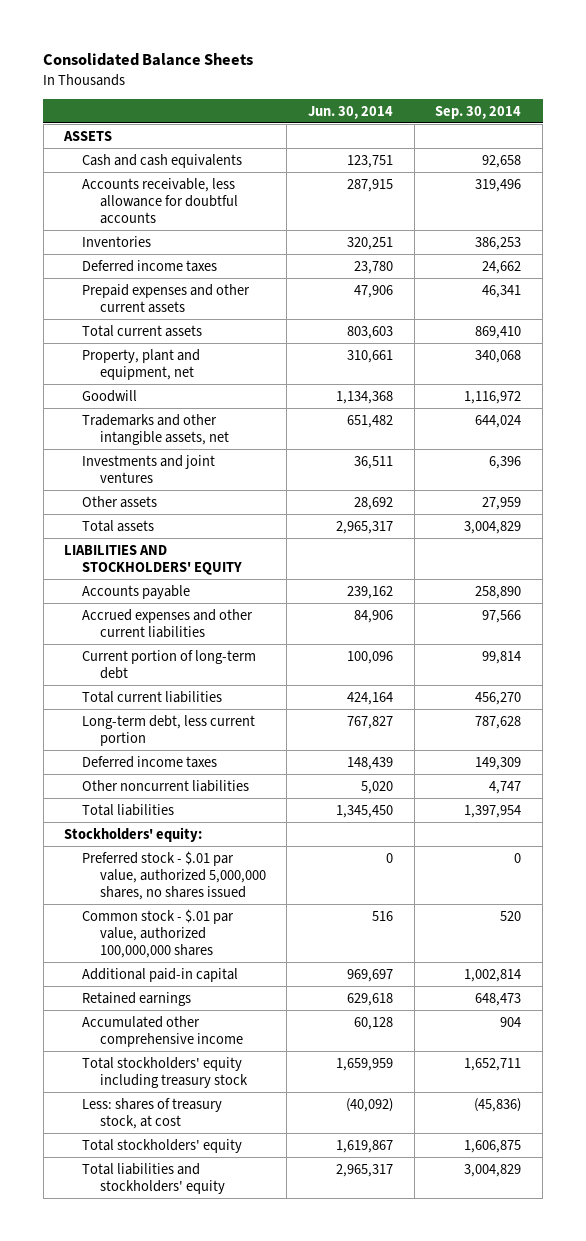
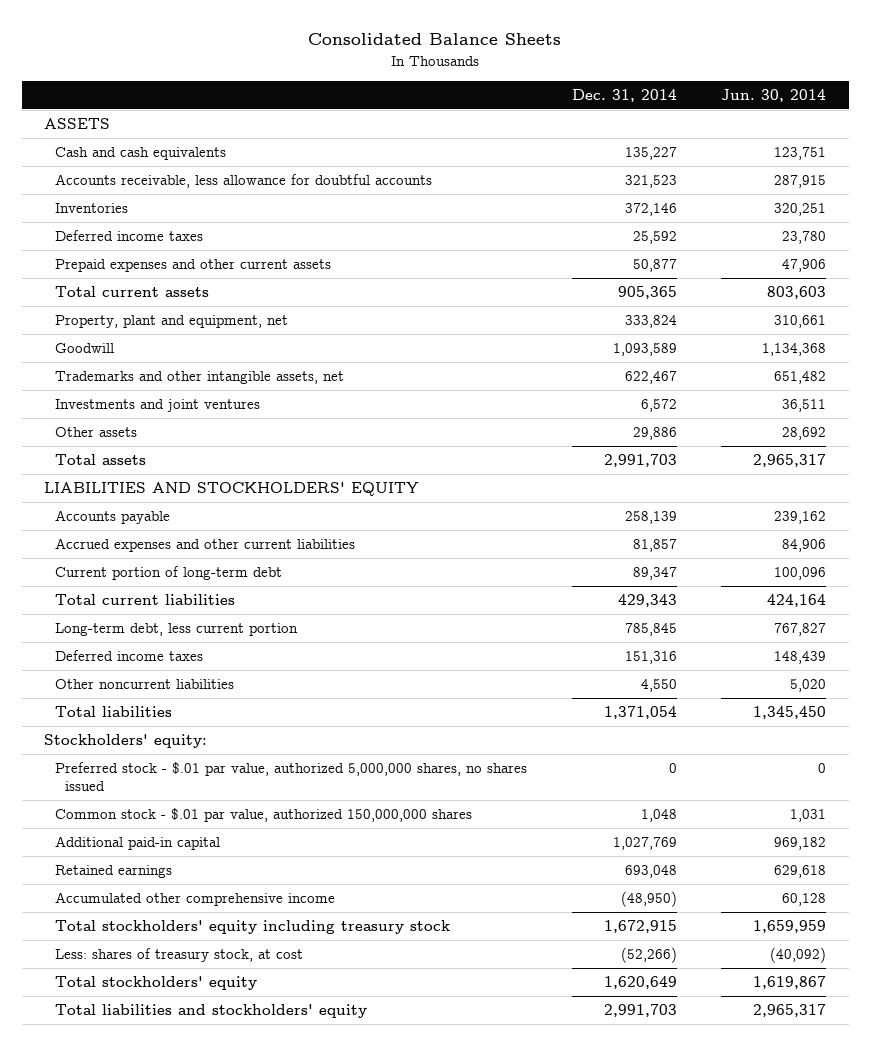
- | Jun. 30, 2014 | Sep. 30, 2014
+ | Dec. 31, 2014 | Jun. 30, 2014
- Common stock - $.01 par value, authorized 100,000,000 shares | 516 | 520
- Additional paid-in capital | 969,697 | 1,002,814
+ Common stock - $.01 par value, authorized 150,000,000 shares | 1,048 | 1,031
+ Additional paid-in capital | 1,027,769 | 969,182

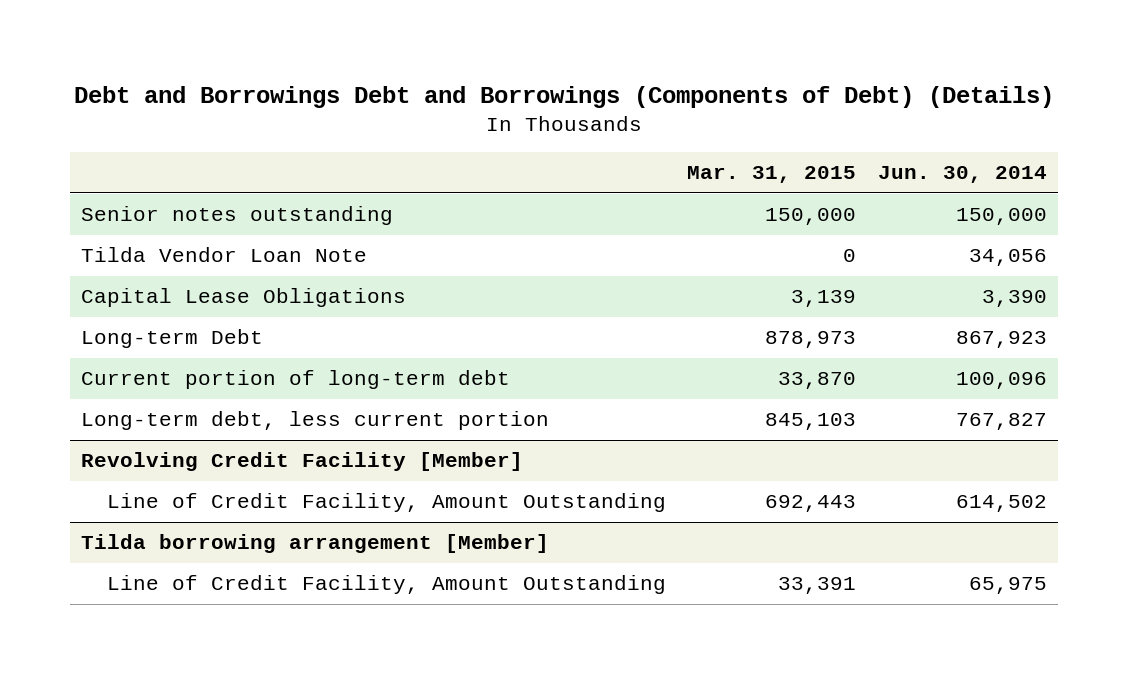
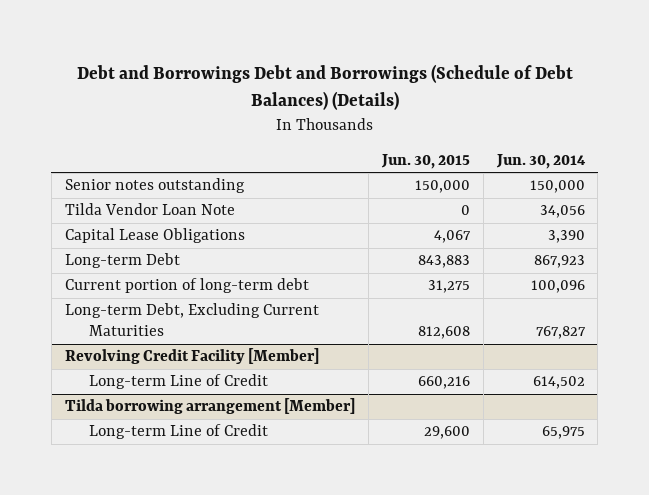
- Debt and Borrowings Debt and Borrowings (Components of Debt) (Details)
+ Debt and Borrowings Debt and Borrowings (Schedule of Debt Balances) (Details)
- | Mar. 31, 2015 | Jun. 30, 2014
+ | Jun. 30, 2015 | Jun. 30, 2014
- Long-term debt, less current portion | 845,103 | 767,827
+ Long-term Debt, Excluding Current Maturities | 812,608 | 767,827
@ Revolving Credit Facility [Member]
- Line of Credit Facility, Amount Outstanding | 692,443 | 614,502
+ Long-term Line of Credit | 660,216 | 614,502
@ Tilda borrowing arrangement [Member]
- Line of Credit Facility, Amount Outstanding | 33,391 | 65,975
+ Long-term Line of Credit | 29,600 | 65,975

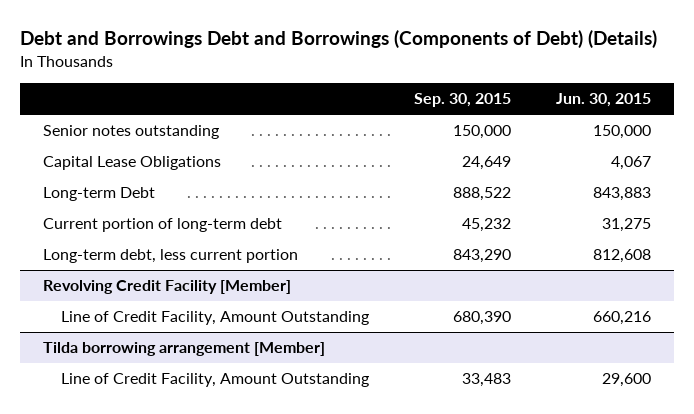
- Debt and Borrowings Debt and Borrowings (Schedule of Debt Balances) (Details)
+ Debt and Borrowings Debt and Borrowings (Components of Debt) (Details)
- | Jun. 30, 2015 | Jun. 30, 2014
+ | Sep. 30, 2015 | Jun. 30, 2015
- Tilda Vendor Loan Note | 0 | 34,056
- Long-term Debt, Excluding Current Maturities | 812,608 | 767,827
+ Long-term debt, less current portion | 843,290 | 812,608
@ Revolving Credit Facility [Member]
- Long-term Line of Credit | 660,216 | 614,502
+ Line of Credit Facility, Amount Outstanding | 680,390 | 660,216
@ Tilda borrowing arrangement [Member]
- Long-term Line of Credit | 29,600 | 65,975
+ Line of Credit Facility, Amount Outstanding | 33,483 | 29,600

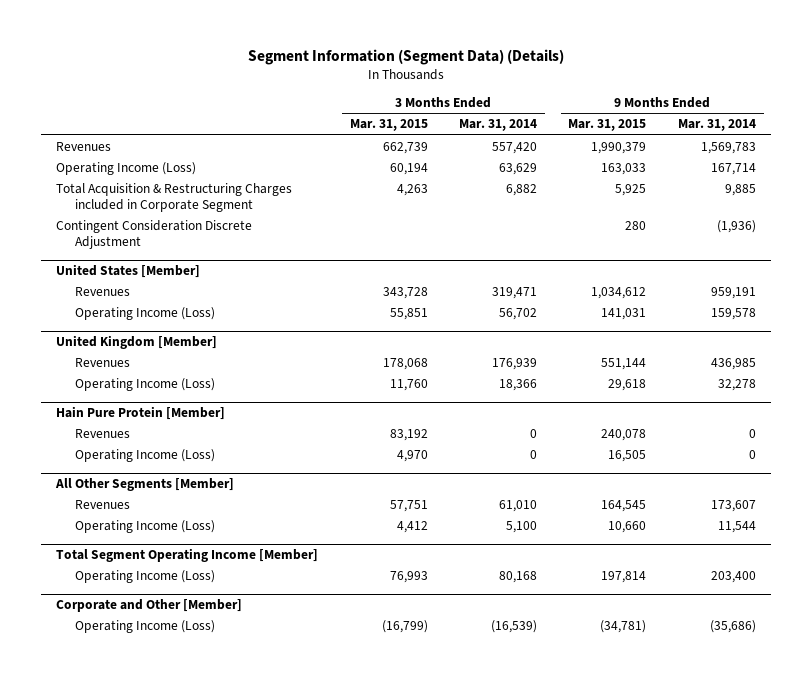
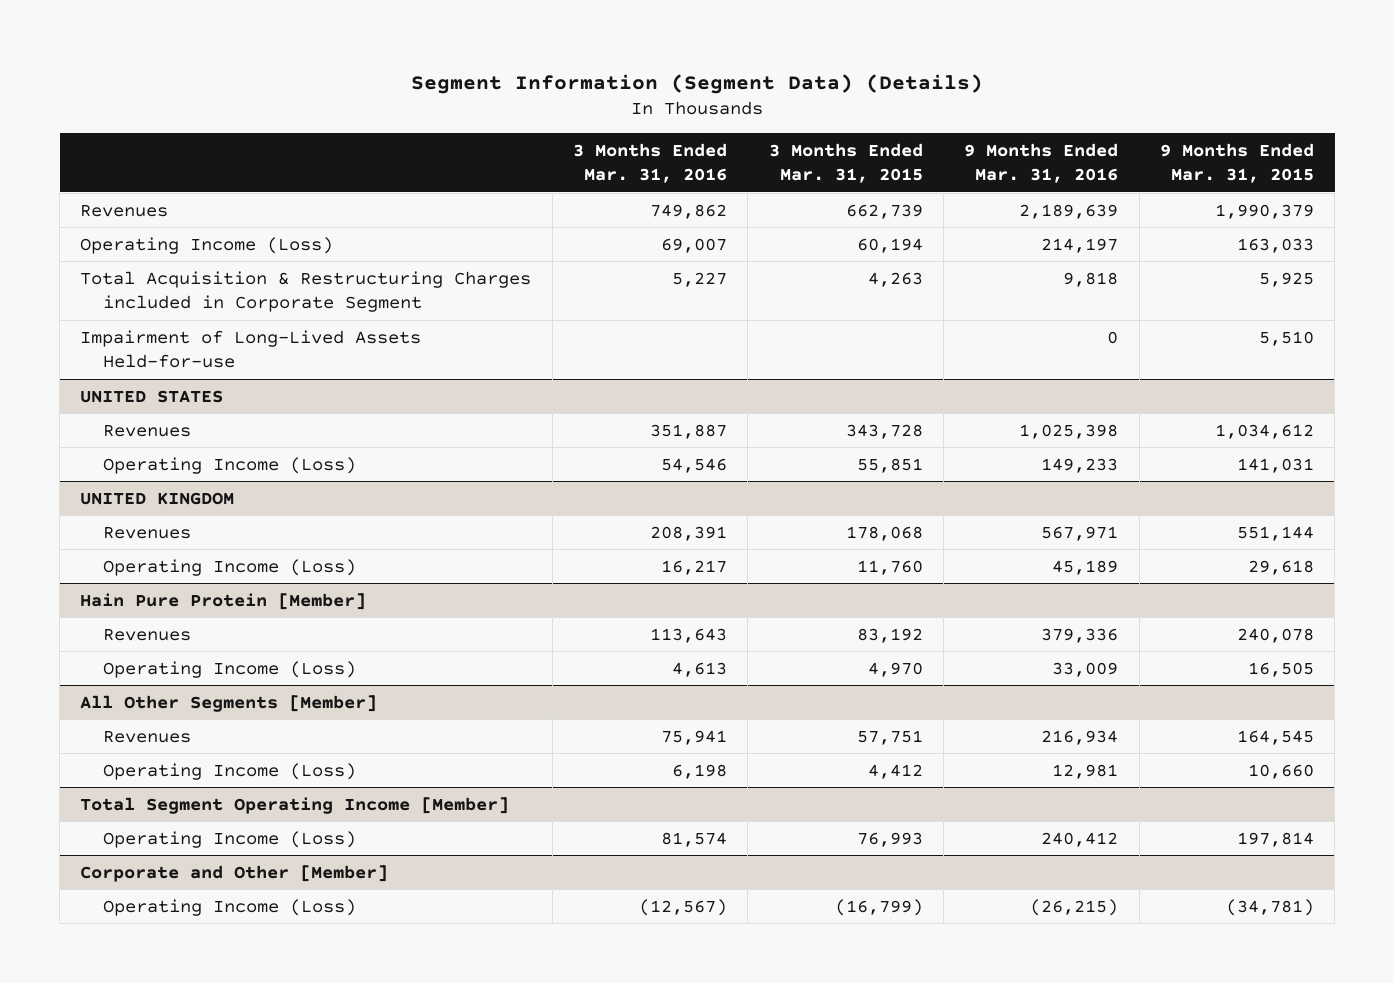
- | 3 Months Ended Mar. 31, 2015 | 3 Months Ended Mar. 31, 2014 | 9 Months Ended Mar. 31, 2015 | 9 Months Ended Mar. 31, 2014
+ | 3 Months Ended Mar. 31, 2016 | 3 Months Ended Mar. 31, 2015 | 9 Months Ended Mar. 31, 2016 | 9 Months Ended Mar. 31, 2015
- Contingent Consideration Discrete Adjustment | | | 280 | (1,936)
- United States [Member]
+ Impairment of Long-Lived Assets Held-for-use | | | 0 | 5,510
+ UNITED STATES
- United Kingdom [Member]
+ UNITED KINGDOM

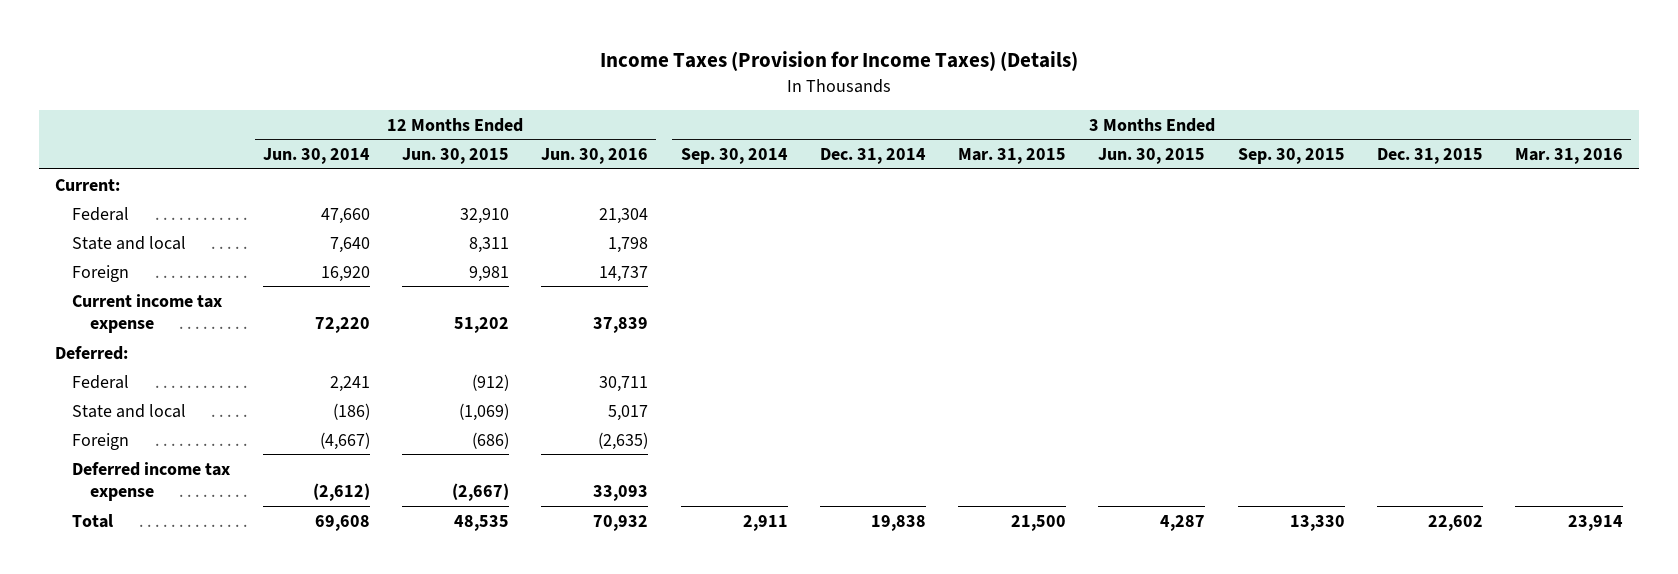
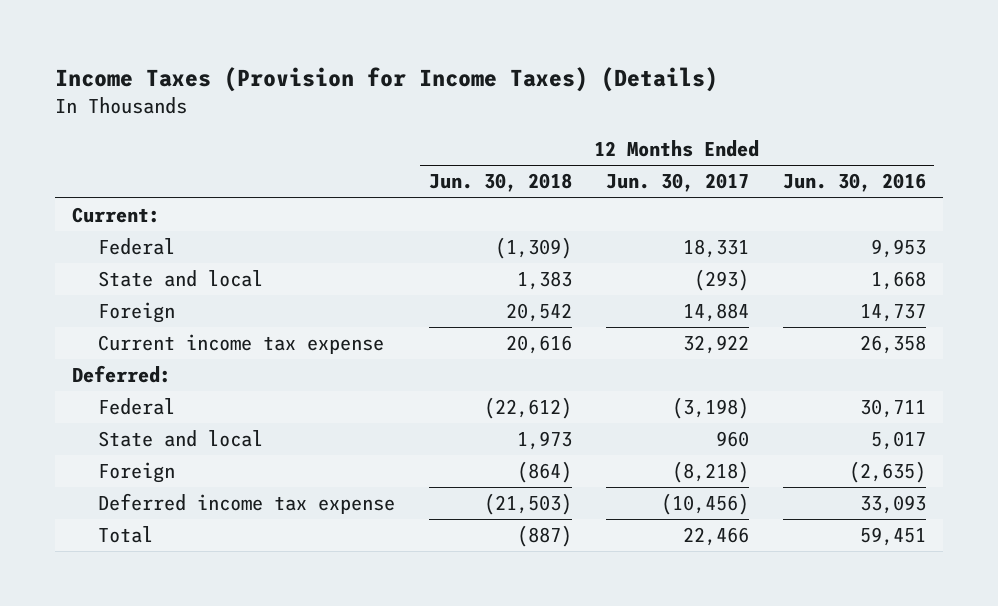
- | 12 Months Ended Jun. 30, 2014 | 12 Months Ended Jun. 30, 2015 | 12 Months Ended Jun. 30, 2016 | 3 Months Ended Sep. 30, 2014 | 3 Months Ended Dec. 31, 2014 | 3 Months Ended Mar. 31, 2015 | 3 Months Ended Jun. 30, 2015 | 3 Months Ended Sep. 30, 2015 | 3 Months Ended Dec. 31, 2015 | 3 Months Ended Mar. 31, 2016
+ | 12 Months Ended Jun. 30, 2018 | 12 Months Ended Jun. 30, 2017 | 12 Months Ended Jun. 30, 2016
- Federal | 47,660 | 32,910 | 21,304 | | | | | | |
- State and local | 7,640 | 8,311 | 1,798 | | | | | | |
+ Federal | (1,309) | 18,331 | 9,953
+ State and local | 1,383 | (293) | 1,668
- Current income tax expense | 72,220 | 51,202 | 37,839 | | | | | | |
+ Current income tax expense | 20,616 | 32,922 | 26,358
- Total | 69,608 | 48,535 | 70,932 | 2,911 | 19,838 | 21,500 | 4,287 | 13,330 | 22,602 | 23,914
+ Total | (887) | 22,466 | 59,451

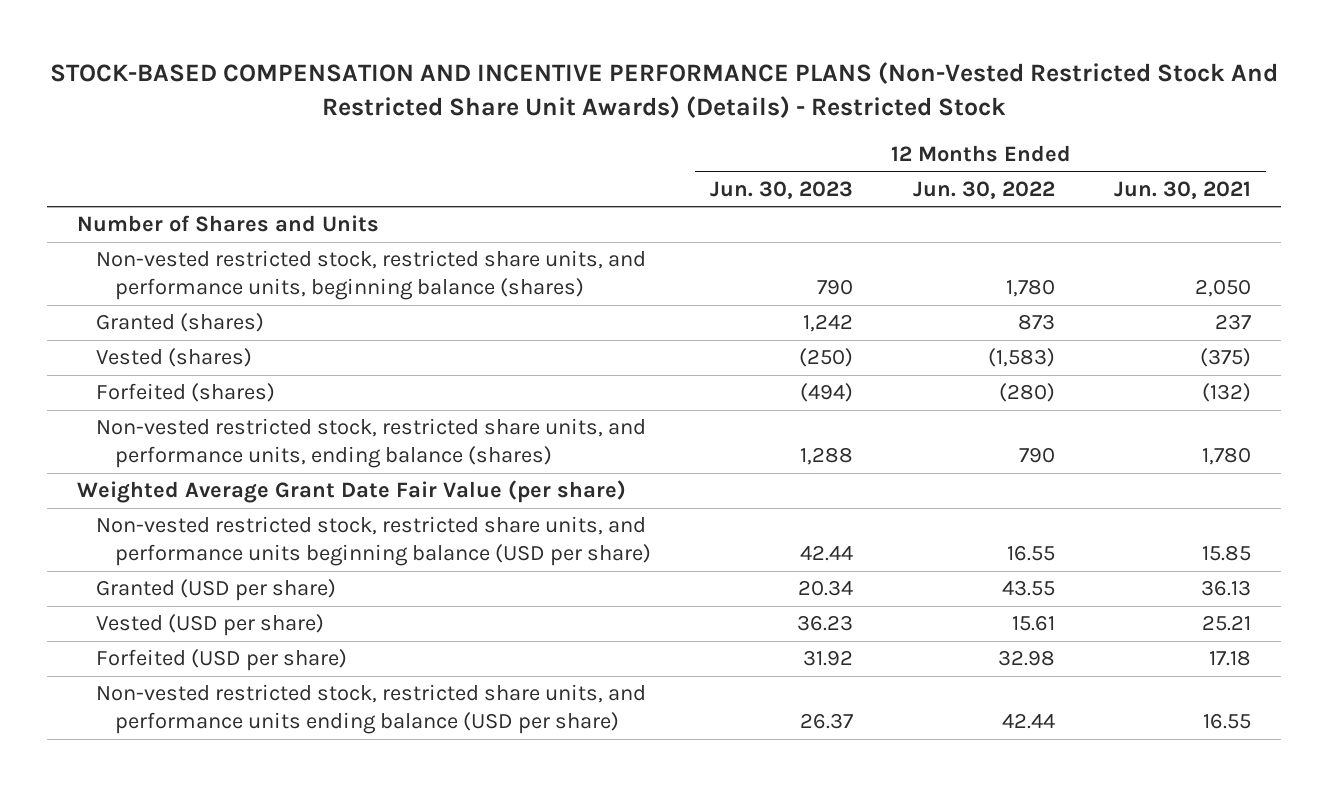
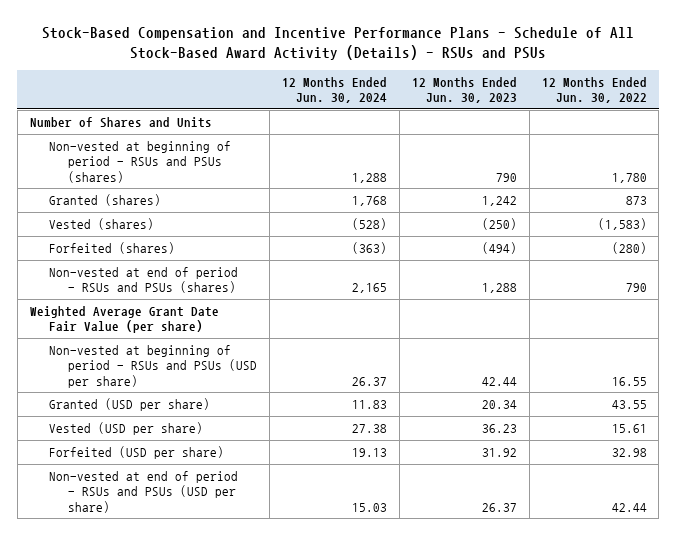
- STOCK-BASED COMPENSATION AND INCENTIVE PERFORMANCE PLANS (Non-Vested Restricted Stock And Restricted Share Unit Awards) (Details) - Restricted Stock
+ Stock-Based Compensation and Incentive Performance Plans - Schedule of All Stock-Based Award Activity (Details) - RSUs and PSUs
- | 12 Months Ended Jun. 30, 2023 | 12 Months Ended Jun. 30, 2022 | 12 Months Ended Jun. 30, 2021
+ | 12 Months Ended Jun. 30, 2024 | 12 Months Ended Jun. 30, 2023 | 12 Months Ended Jun. 30, 2022
- Non-vested restricted stock, restricted share units, and performance units, beginning balance (shares) | 790 | 1,780 | 2,050
+ Non-vested at beginning of period - RSUs and PSUs (shares) | 1,288 | 790 | 1,780
- Non-vested restricted stock, restricted share units, and performance units, ending balance (shares) | 1,288 | 790 | 1,780
+ Non-vested at end of period - RSUs and PSUs (shares) | 2,165 | 1,288 | 790
- Non-vested restricted stock, restricted share units, and performance units beginning balance (USD per share) | 42.44 | 16.55 | 15.85
+ Non-vested at beginning of period - RSUs and PSUs (USD per share) | 26.37 | 42.44 | 16.55
- Non-vested restricted stock, restricted share units, and performance units ending balance (USD per share) | 26.37 | 42.44 | 16.55
+ Non-vested at end of period - RSUs and PSUs (USD per share) | 15.03 | 26.37 | 42.44

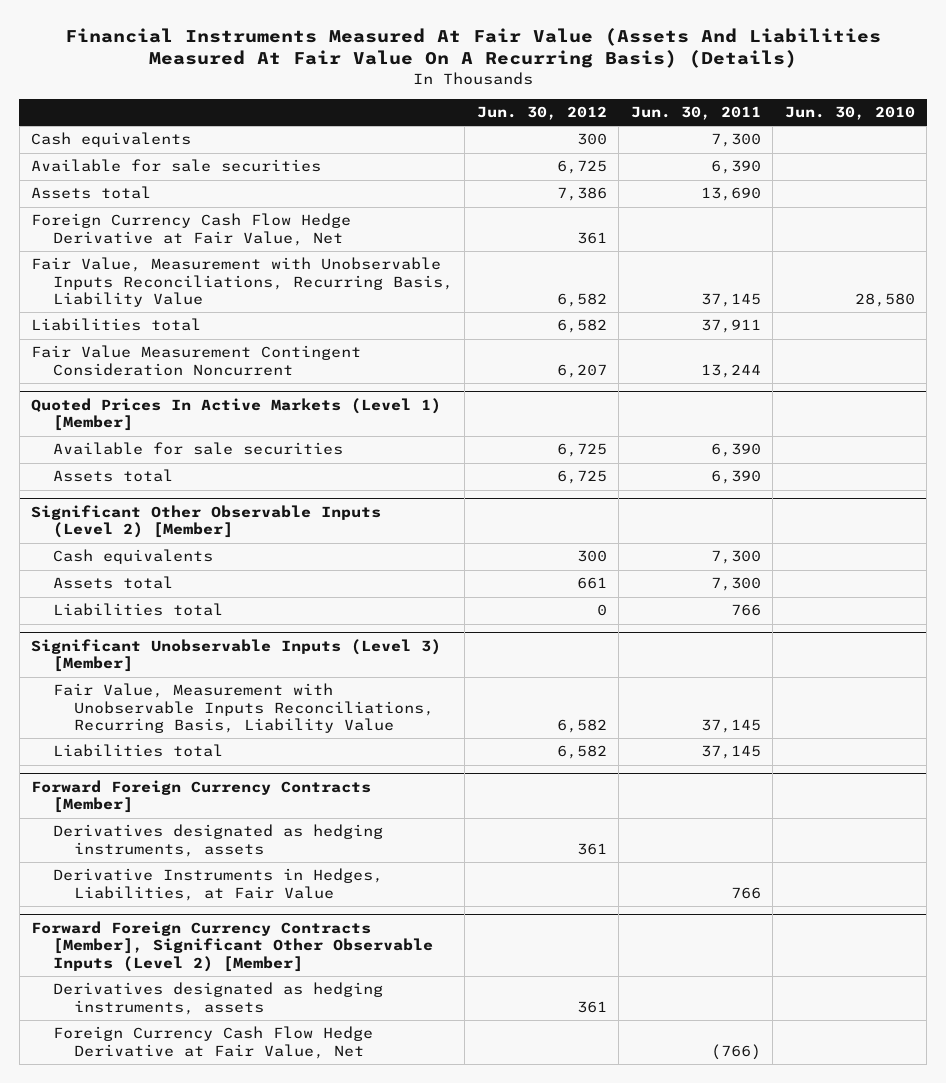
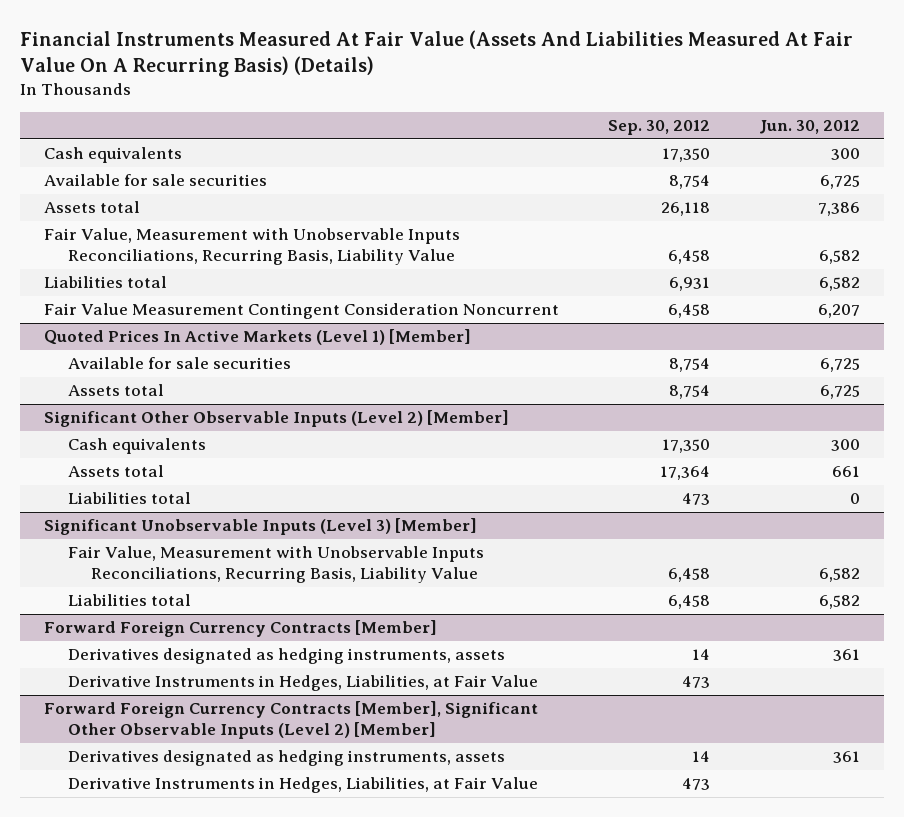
- | Jun. 30, 2012 | Jun. 30, 2011 | Jun. 30, 2010
+ | Sep. 30, 2012 | Jun. 30, 2012
- Foreign Currency Cash Flow Hedge Derivative at Fair Value, Net | 361 | |
@ Forward Foreign Currency Contracts [Member], Significant Other Observable Inputs (Level 2) [Member]
- Foreign Currency Cash Flow Hedge Derivative at Fair Value, Net | | (766) |
+ Derivative Instruments in Hedges, Liabilities, at Fair Value | 473 |

